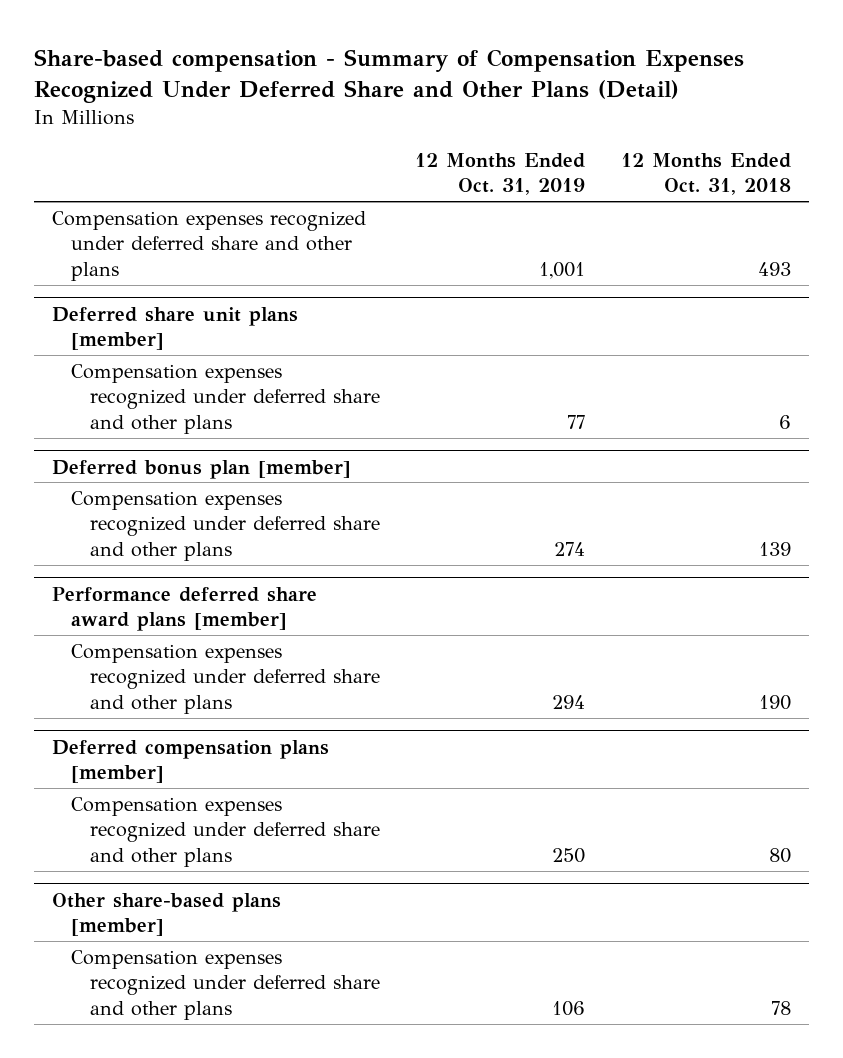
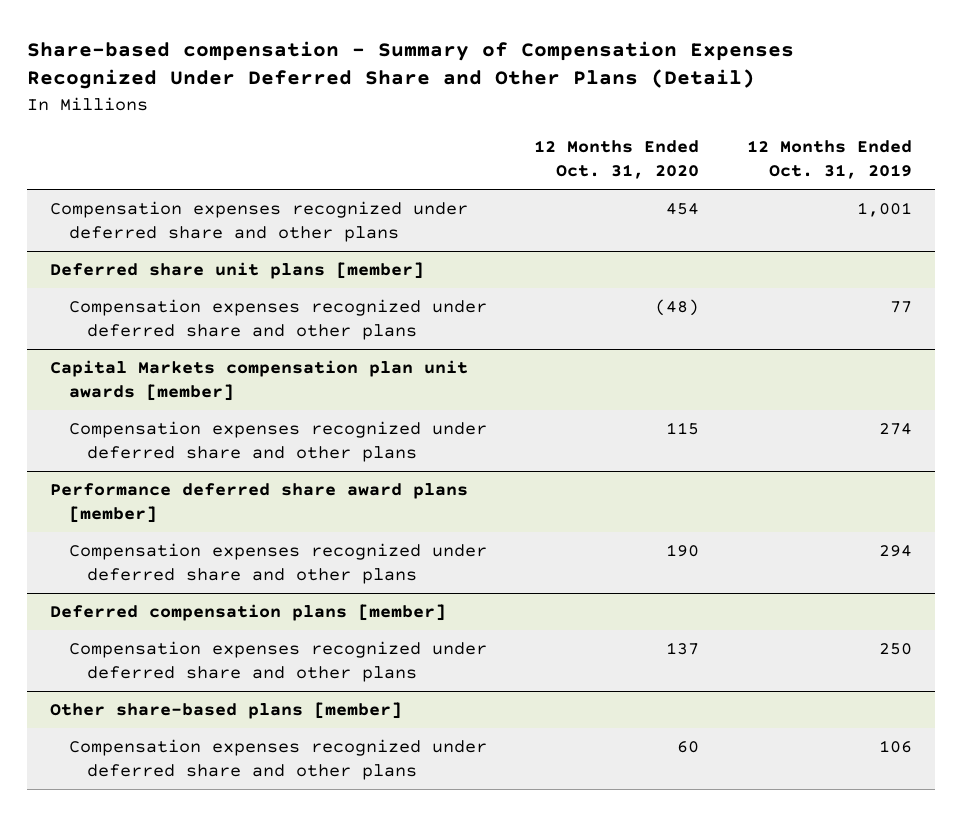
- | 12 Months Ended Oct. 31, 2019 | 12 Months Ended Oct. 31, 2018
+ | 12 Months Ended Oct. 31, 2020 | 12 Months Ended Oct. 31, 2019
- Deferred bonus plan [member]
+ Capital Markets compensation plan unit awards [member]

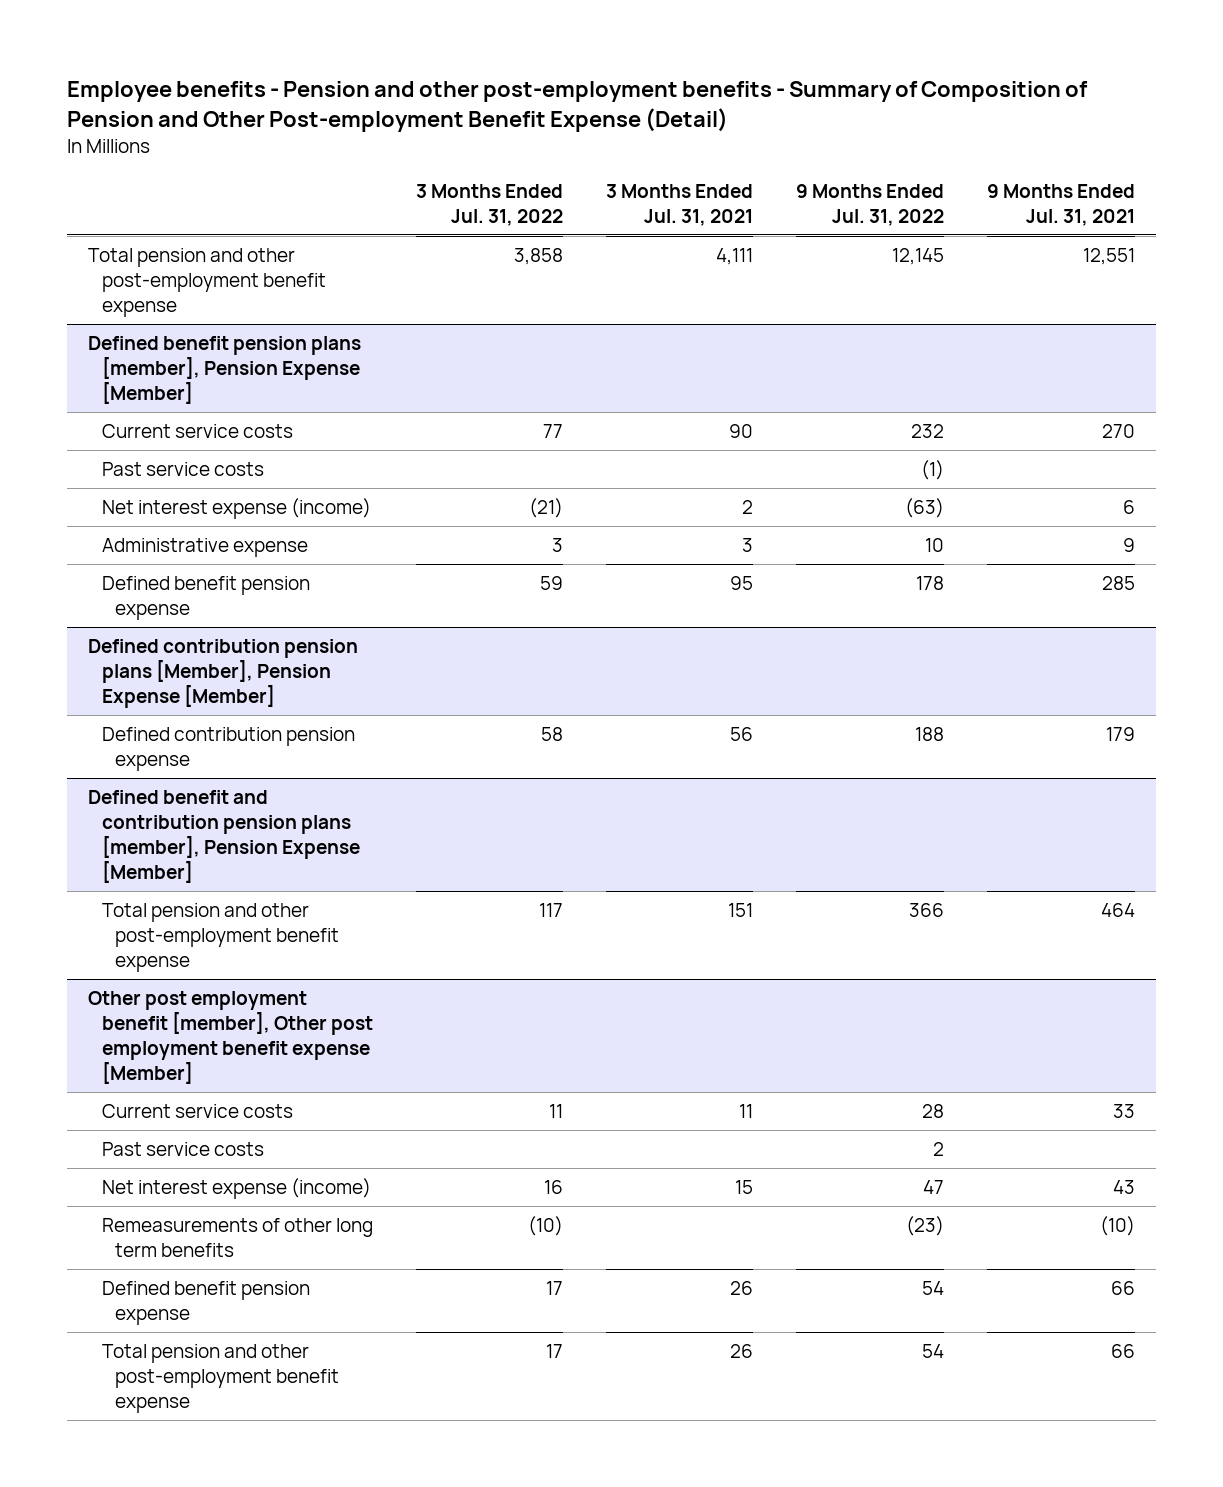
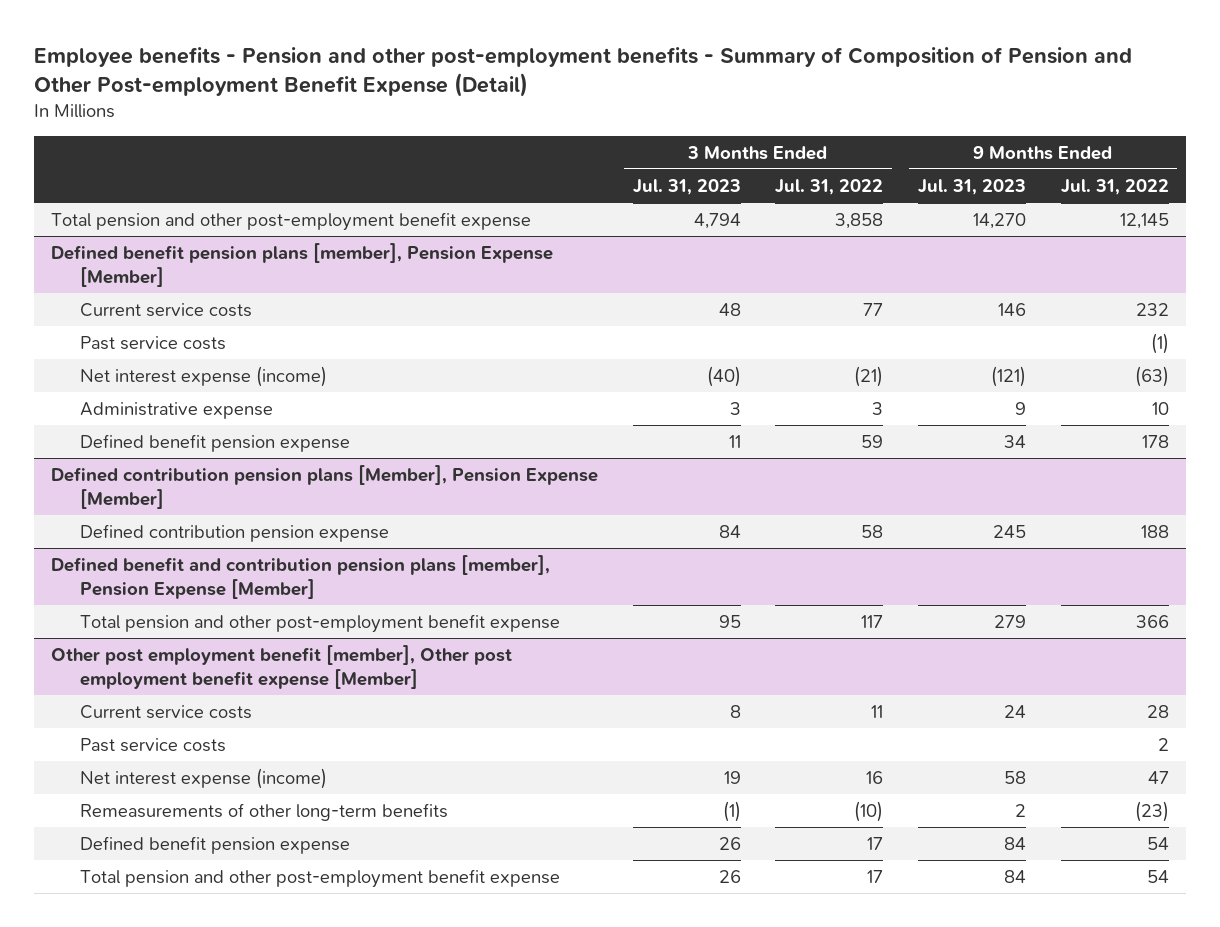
- | 3 Months Ended Jul. 31, 2022 | 3 Months Ended Jul. 31, 2021 | 9 Months Ended Jul. 31, 2022 | 9 Months Ended Jul. 31, 2021
+ | 3 Months Ended Jul. 31, 2023 | 3 Months Ended Jul. 31, 2022 | 9 Months Ended Jul. 31, 2023 | 9 Months Ended Jul. 31, 2022
@ Other post employment benefit [member], Other post employment benefit expense [Member]
- Remeasurements of other long term benefits | (10) | | (23) | (10)
+ Remeasurements of other long-term benefits | (1) | (10) | 2 | (23)

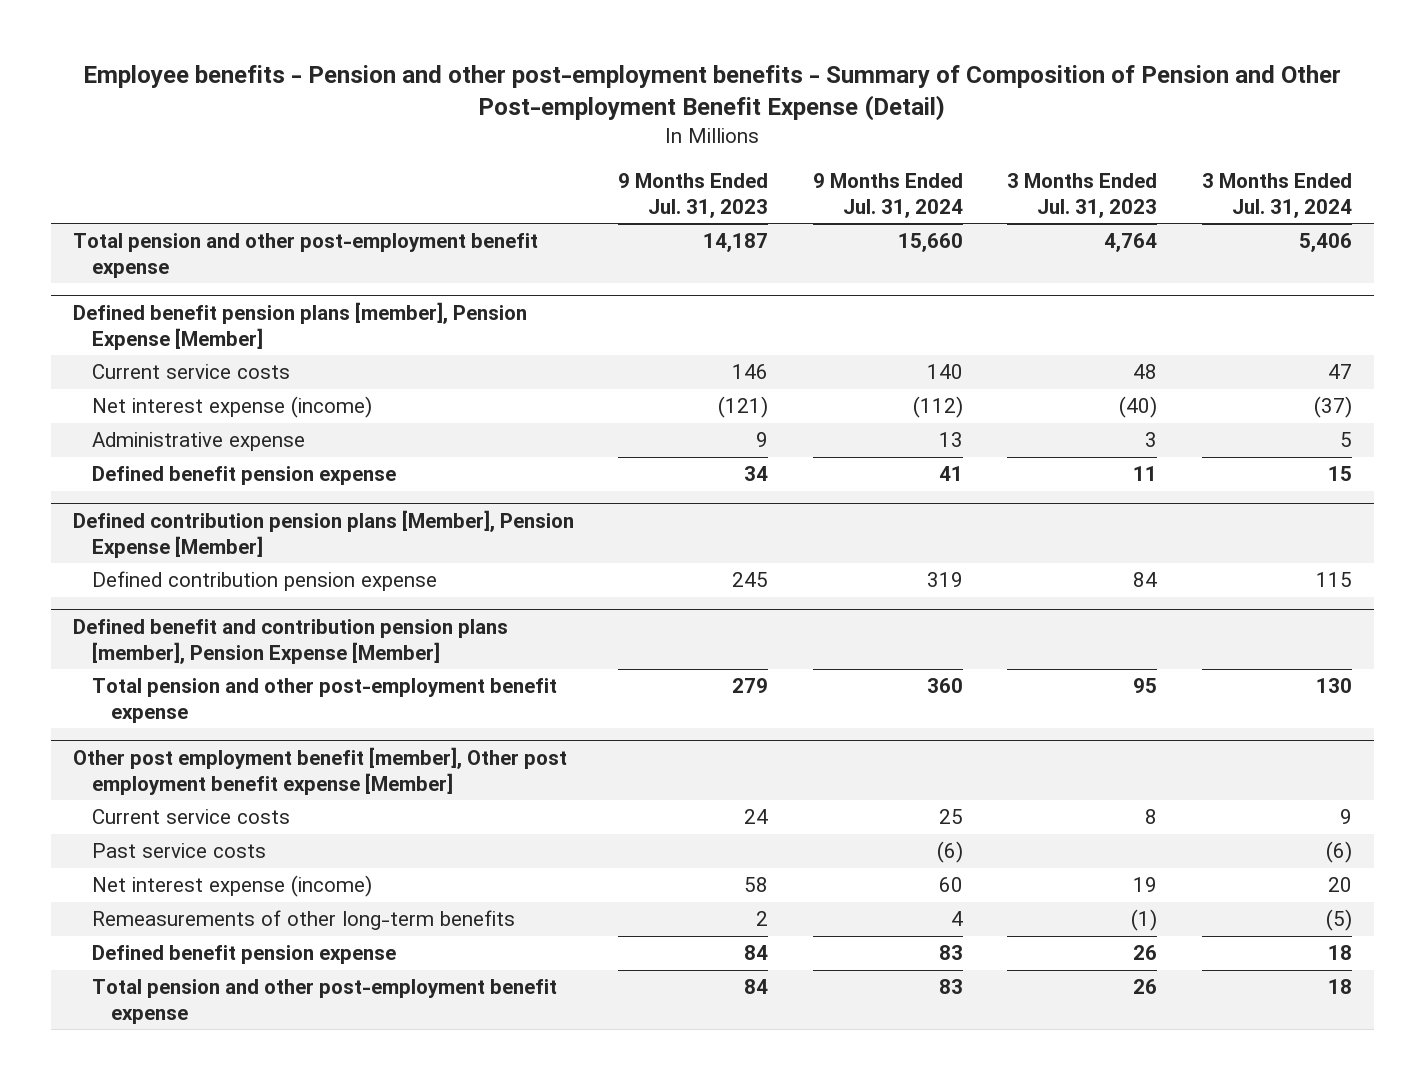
- | 3 Months Ended Jul. 31, 2023 | 3 Months Ended Jul. 31, 2022 | 9 Months Ended Jul. 31, 2023 | 9 Months Ended Jul. 31, 2022
+ | 9 Months Ended Jul. 31, 2023 | 9 Months Ended Jul. 31, 2024 | 3 Months Ended Jul. 31, 2023 | 3 Months Ended Jul. 31, 2024
- Total pension and other post-employment benefit expense | 4,794 | 3,858 | 14,270 | 12,145
+ Total pension and other post-employment benefit expense | 14,187 | 15,660 | 4,764 | 5,406
@ Defined benefit pension plans [member], Pension Expense [Member]
- Past service costs | | | | (1)

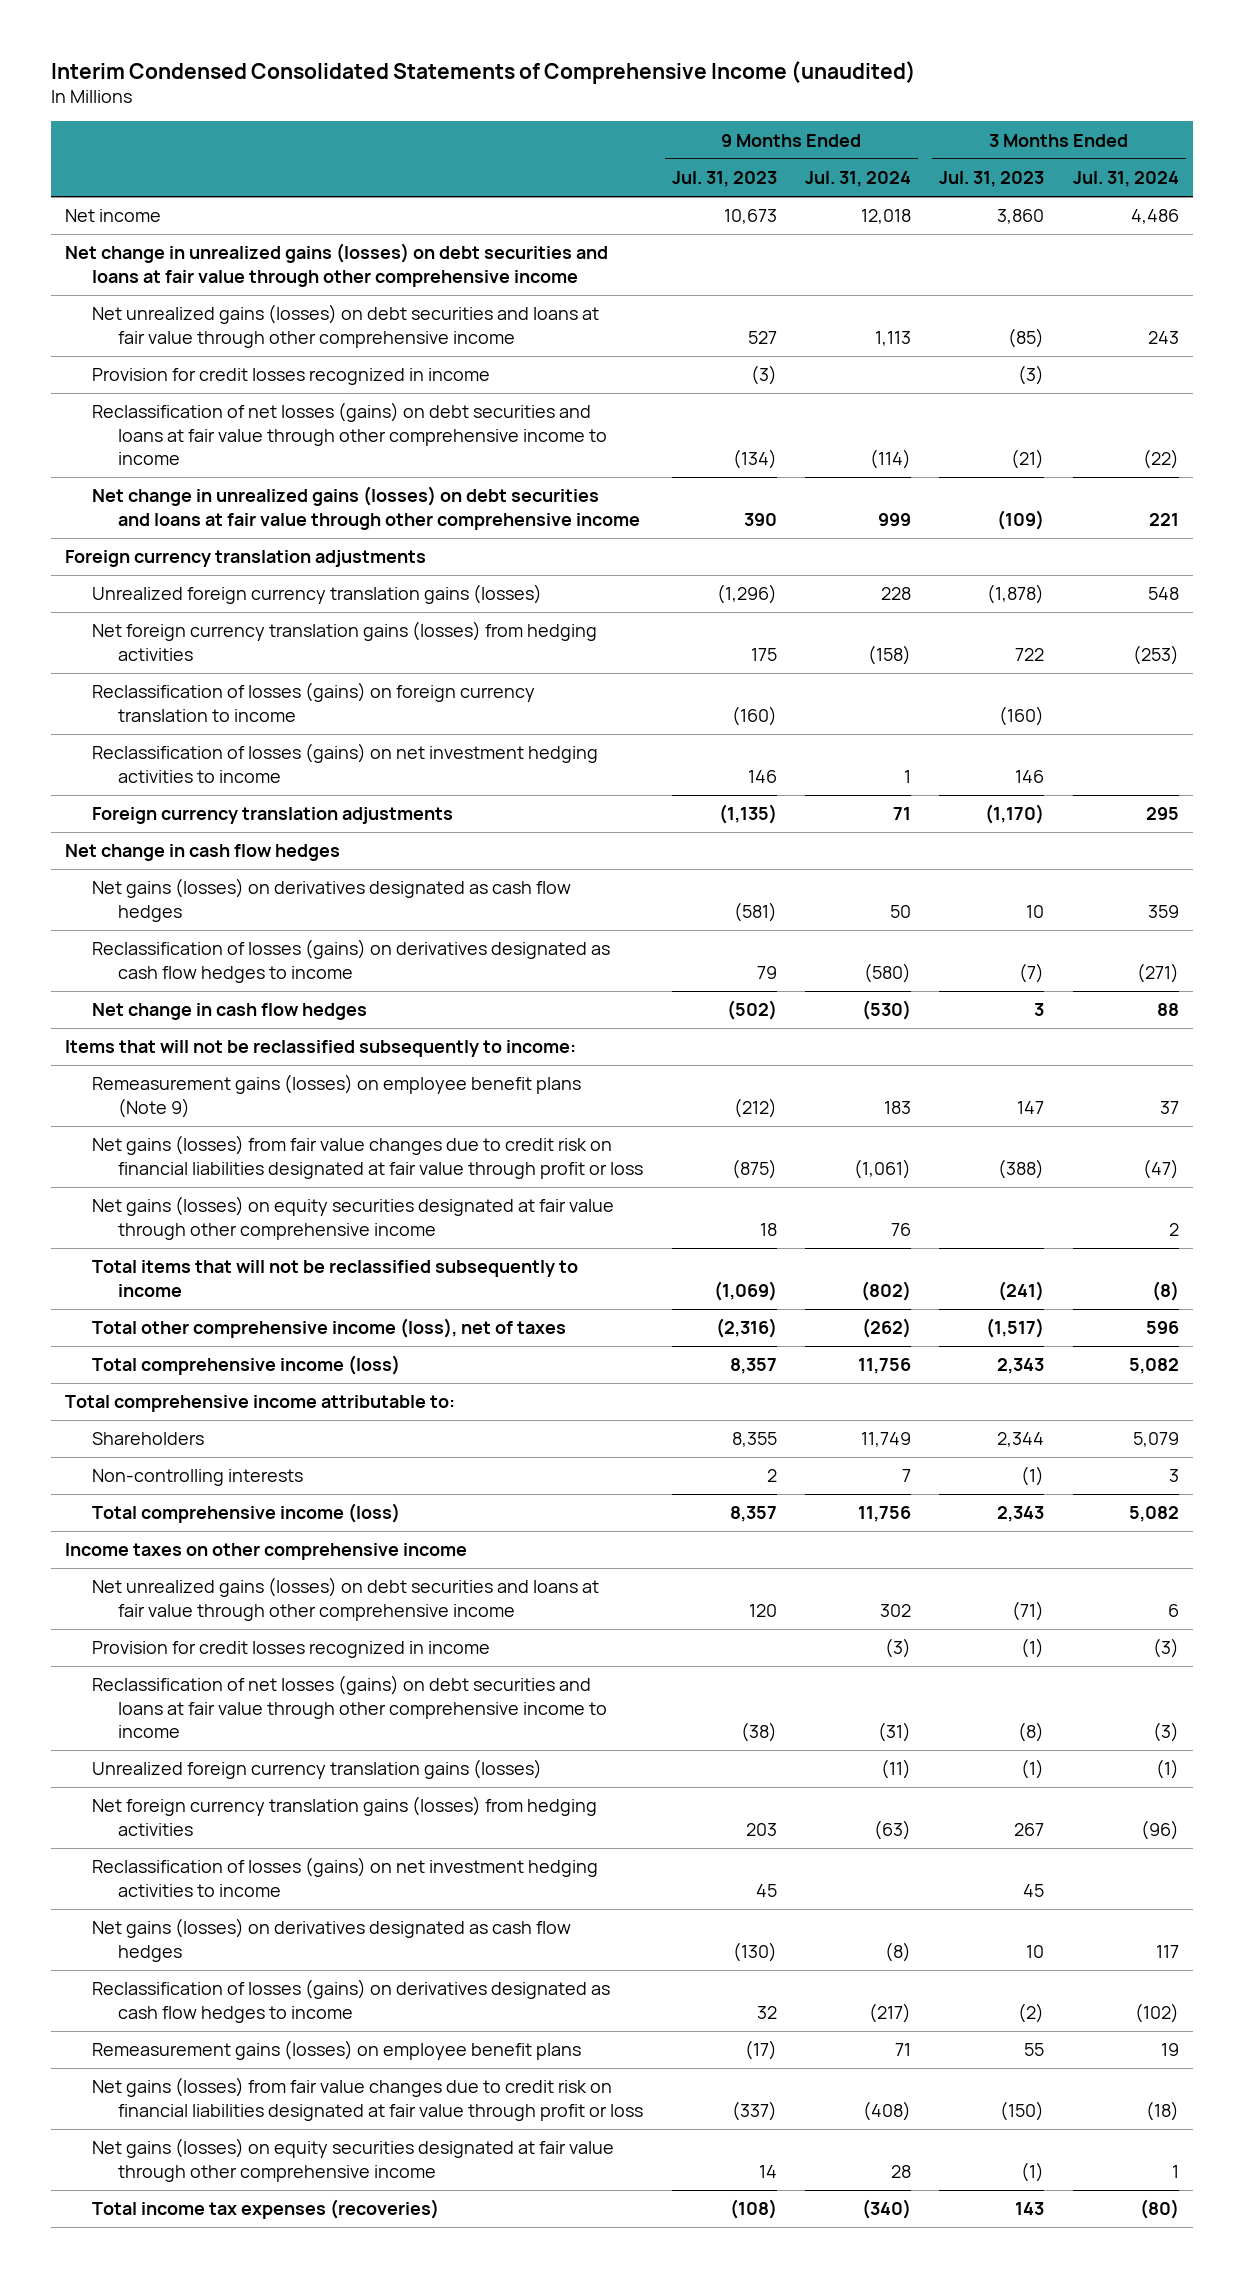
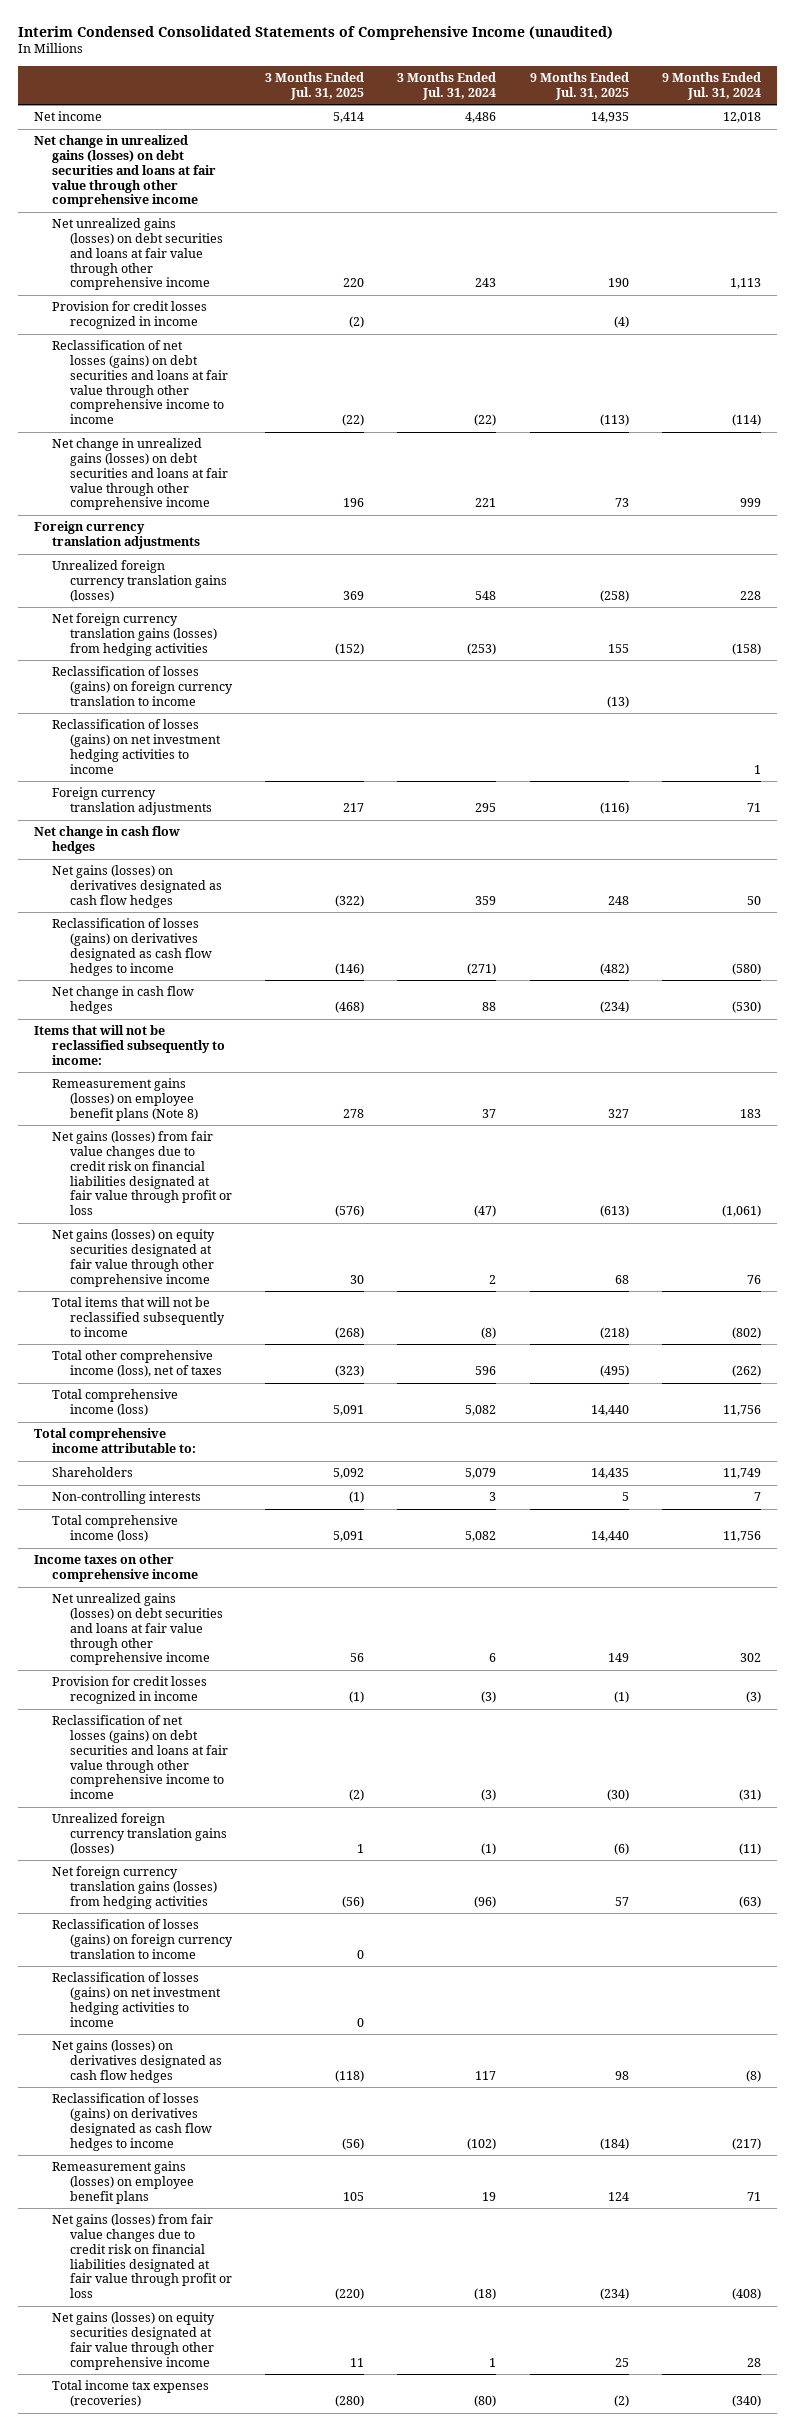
- | 9 Months Ended Jul. 31, 2023 | 9 Months Ended Jul. 31, 2024 | 3 Months Ended Jul. 31, 2023 | 3 Months Ended Jul. 31, 2024
+ | 3 Months Ended Jul. 31, 2025 | 3 Months Ended Jul. 31, 2024 | 9 Months Ended Jul. 31, 2025 | 9 Months Ended Jul. 31, 2024
- Remeasurement gains (losses) on employee benefit plans (Note 9) | (212) | 183 | 147 | 37
+ Remeasurement gains (losses) on employee benefit plans (Note 8) | 278 | 37 | 327 | 183
+ Reclassification of losses (gains) on foreign currency translation to income | 0 | | |

